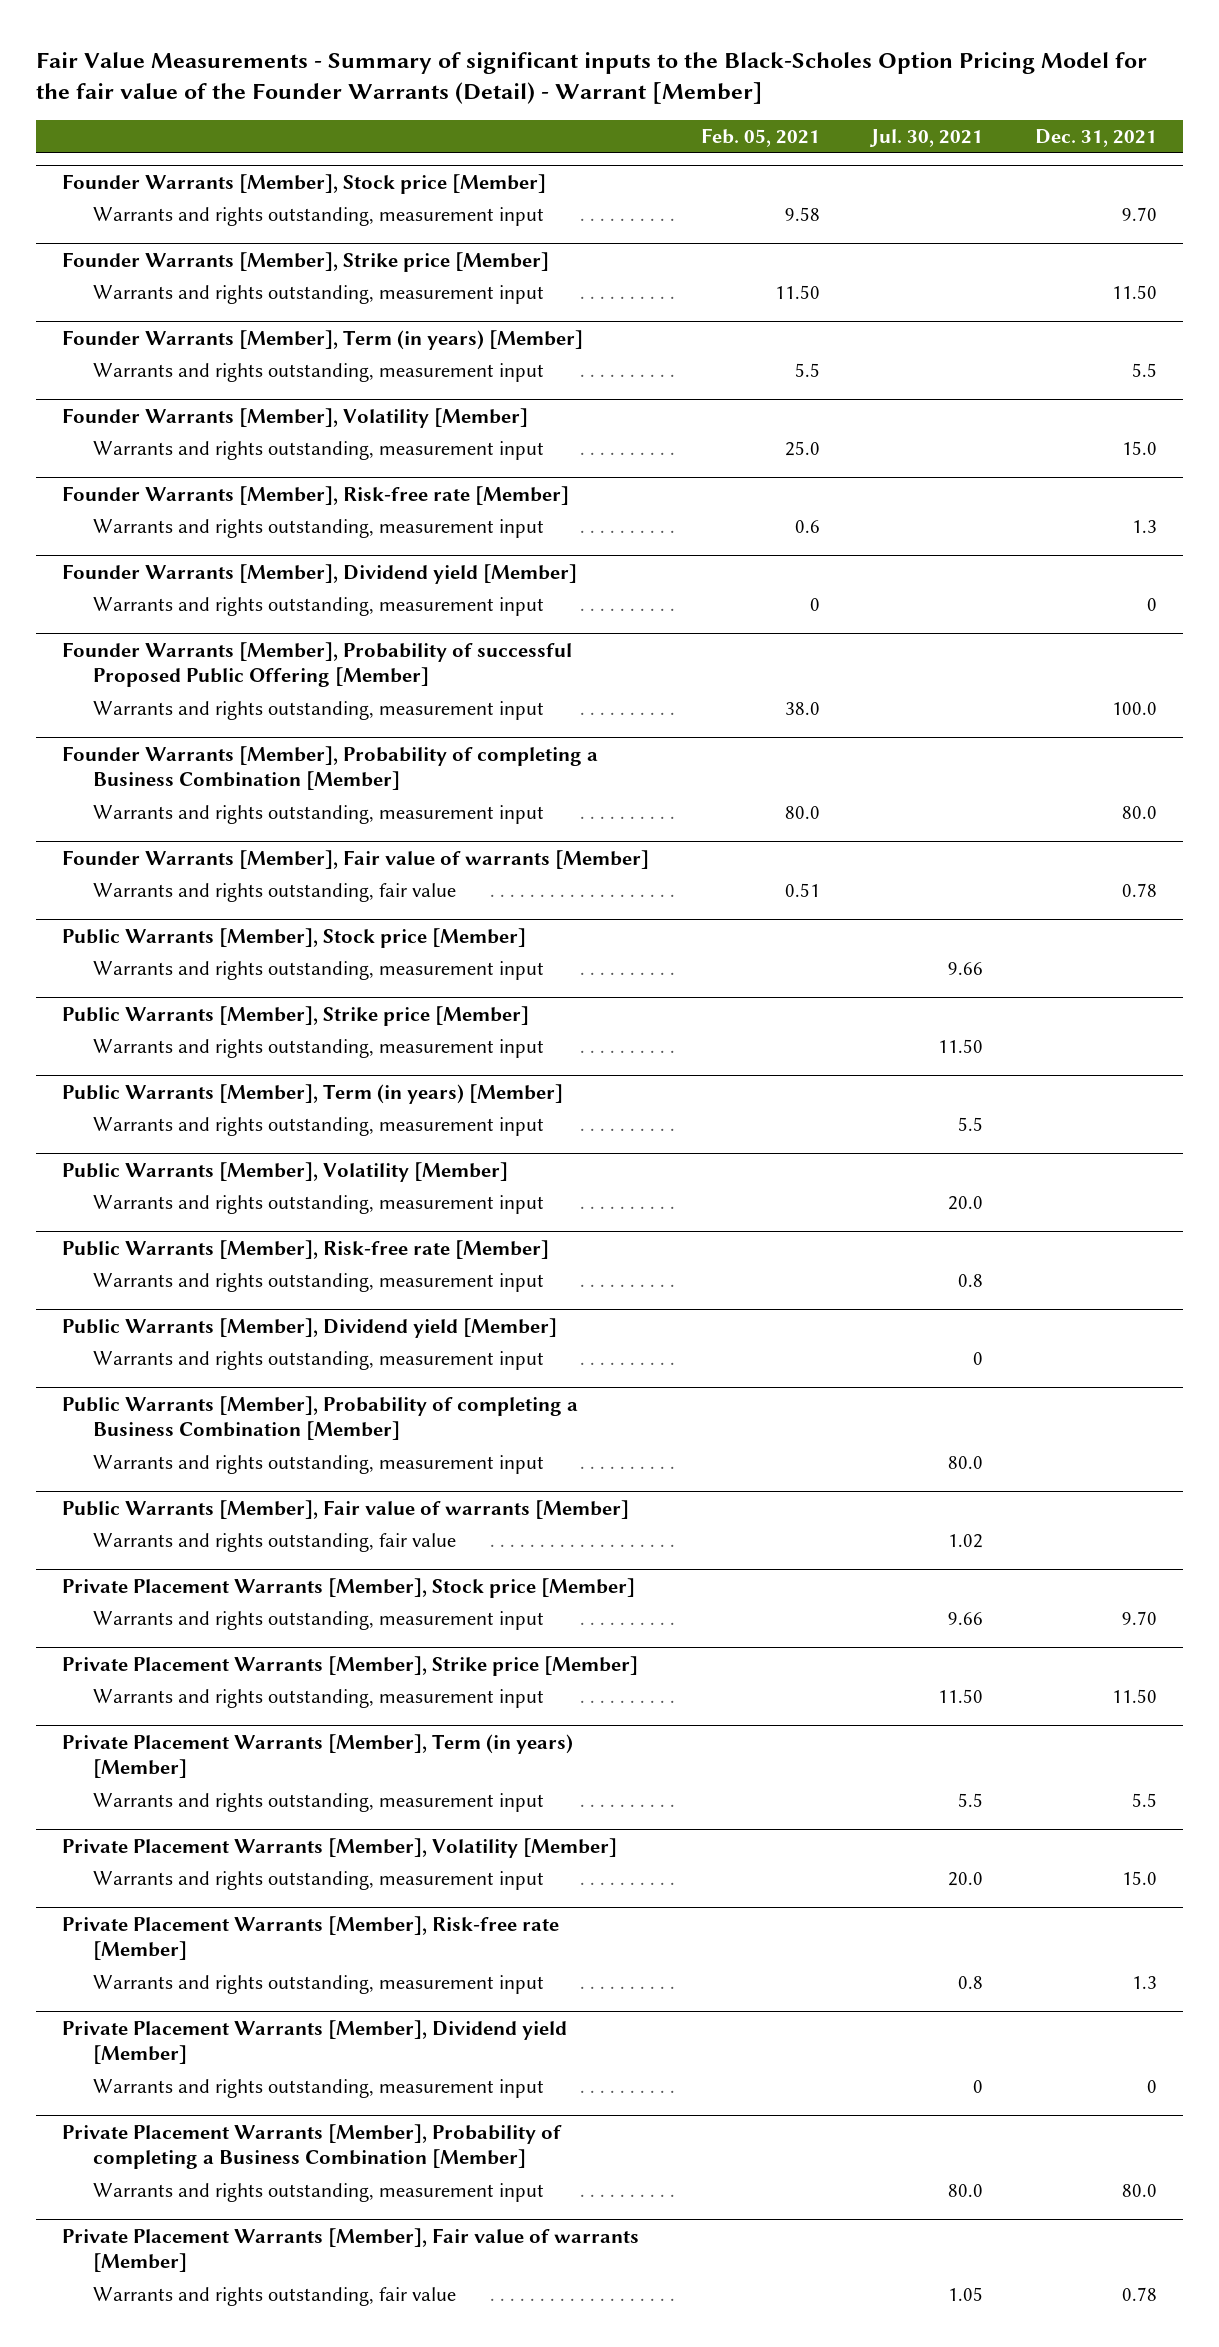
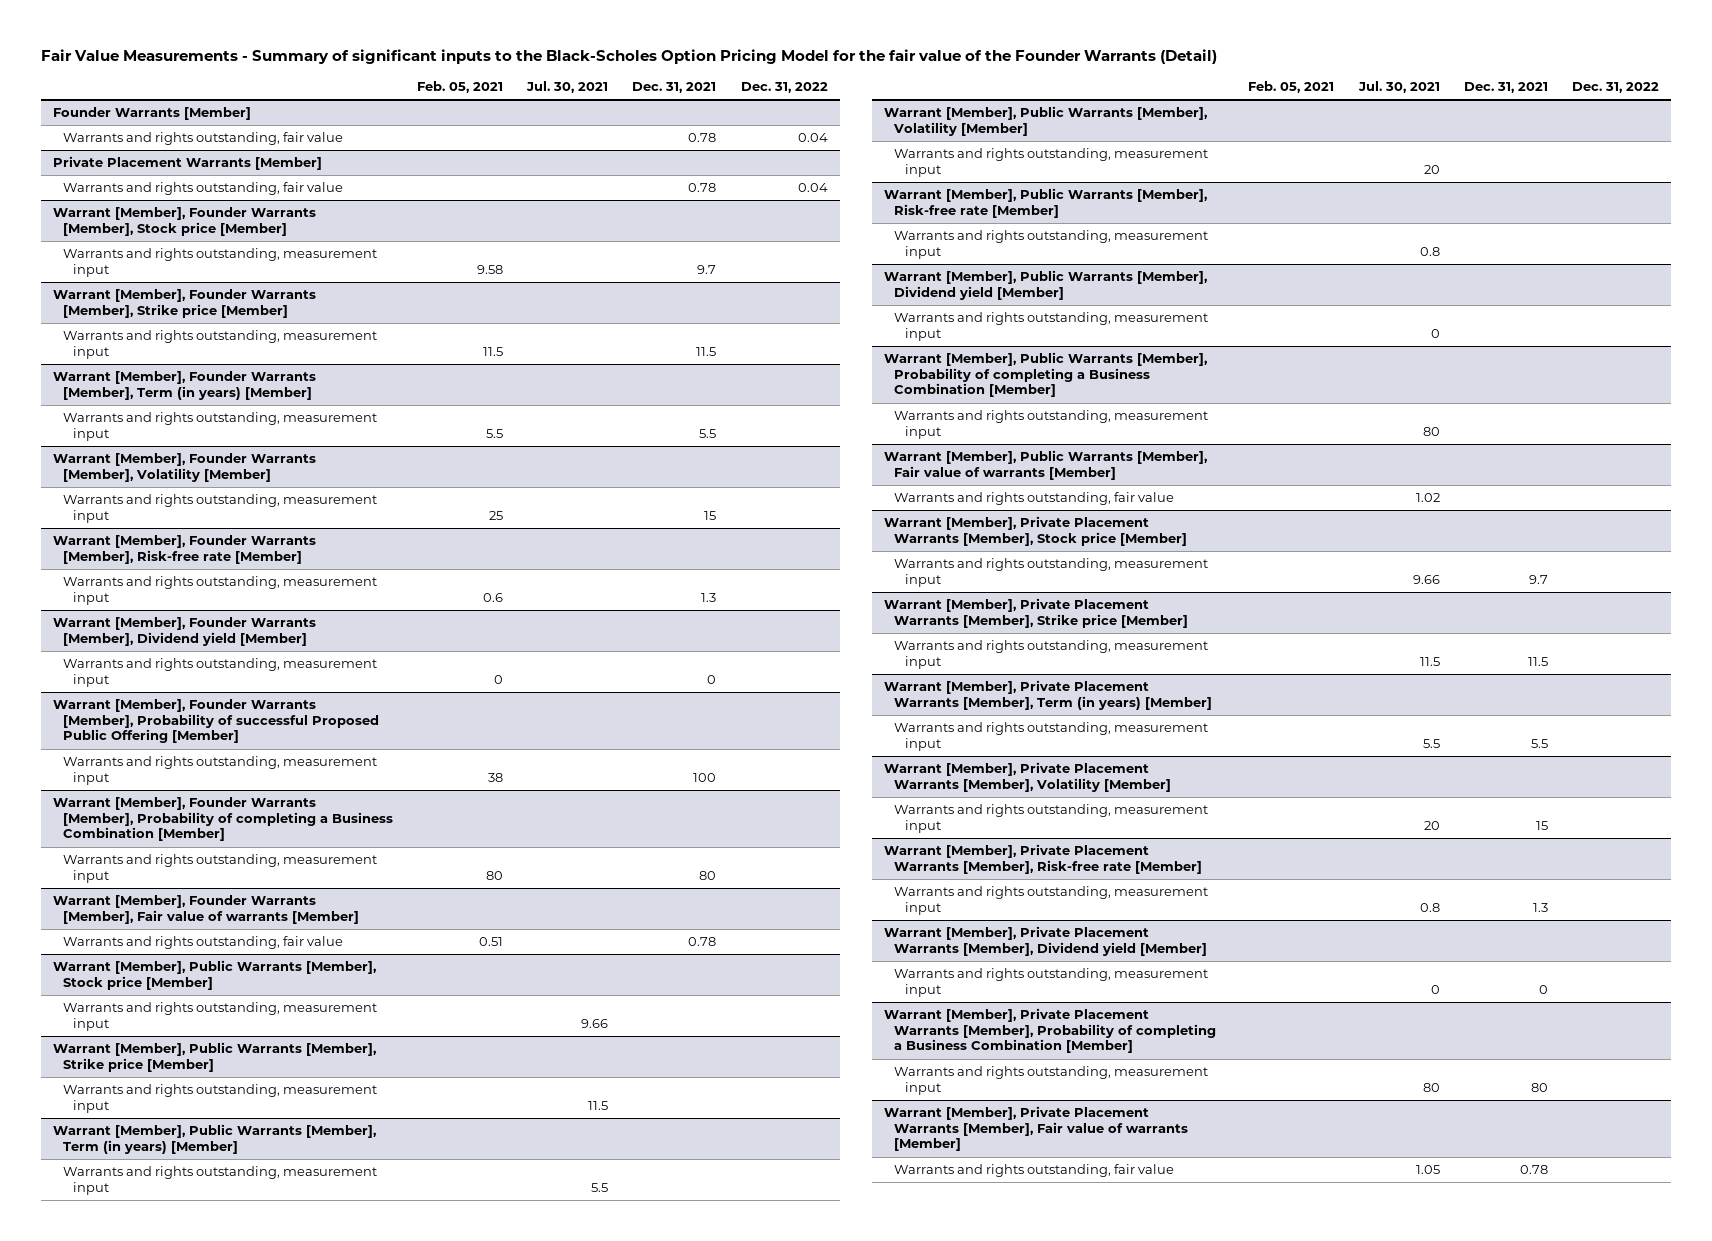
- Fair Value Measurements - Summary of significant inputs to the Black-Scholes Option Pricing Model for the fair value of the Founder Warrants (Detail) - Warrant [Member]
+ Fair Value Measurements - Summary of significant inputs to the Black-Scholes Option Pricing Model for the fair value of the Founder Warrants (Detail)
- | Feb. 05, 2021 | Jul. 30, 2021 | Dec. 31, 2021
+ | Feb. 05, 2021 | Jul. 30, 2021 | Dec. 31, 2021 | Dec. 31, 2022
- Founder Warrants [Member], Stock price [Member]
- Warrants and rights outstanding, measurement input | 9.58 | | 9.70
- Founder Warrants [Member], Strike price [Member]
- Warrants and rights outstanding, measurement input | 11.50 | | 11.50
- Founder Warrants [Member], Term (in years) [Member]
+ Founder Warrants [Member]
+ Warrants and rights outstanding, fair value | | | 0.78 | 0.04
+ Private Placement Warrants [Member]
+ Warrants and rights outstanding, fair value | | | 0.78 | 0.04
+ Warrant [Member], Founder Warrants [Member], Stock price [Member]
+ Warrants and rights outstanding, measurement input | 9.58 | | 9.7 |
+ Warrant [Member], Founder Warrants [Member], Strike price [Member]
+ Warrants and rights outstanding, measurement input | 11.5 | | 11.5 |
+ Warrant [Member], Founder Warrants [Member], Term (in years) [Member]
- Founder Warrants [Member], Volatility [Member]
- Warrants and rights outstanding, measurement input | 25.0 | | 15.0
- Founder Warrants [Member], Risk-free rate [Member]
+ Warrant [Member], Founder Warrants [Member], Volatility [Member]
+ Warrants and rights outstanding, measurement input | 25 | | 15 |
+ Warrant [Member], Founder Warrants [Member], Risk-free rate [Member]
- Founder Warrants [Member], Dividend yield [Member]
+ Warrant [Member], Founder Warrants [Member], Dividend yield [Member]
- Founder Warrants [Member], Probability of successful Proposed Public Offering [Member]
- Warrants and rights outstanding, measurement input | 38.0 | | 100.0
- Founder Warrants [Member], Probability of completing a Business Combination [Member]
- Warrants and rights outstanding, measurement input | 80.0 | | 80.0
- Founder Warrants [Member], Fair value of warrants [Member]
+ Warrant [Member], Founder Warrants [Member], Probability of successful Proposed Public Offering [Member]
+ Warrants and rights outstanding, measurement input | 38 | | 100 |
+ Warrant [Member], Founder Warrants [Member], Probability of completing a Business Combination [Member]
+ Warrants and rights outstanding, measurement input | 80 | | 80 |
+ Warrant [Member], Founder Warrants [Member], Fair value of warrants [Member]
- Public Warrants [Member], Stock price [Member]
+ Warrant [Member], Public Warrants [Member], Stock price [Member]
- Public Warrants [Member], Strike price [Member]
- Warrants and rights outstanding, measurement input | | 11.50 |
- Public Warrants [Member], Term (in years) [Member]
+ Warrant [Member], Public Warrants [Member], Strike price [Member]
+ Warrants and rights outstanding, measurement input | | 11.5 | |
+ Warrant [Member], Public Warrants [Member], Term (in years) [Member]
- Public Warrants [Member], Volatility [Member]
- Warrants and rights outstanding, measurement input | | 20.0 |
- Public Warrants [Member], Risk-free rate [Member]
+ Warrant [Member], Public Warrants [Member], Volatility [Member]
+ Warrants and rights outstanding, measurement input | | 20 | |
+ Warrant [Member], Public Warrants [Member], Risk-free rate [Member]
- Public Warrants [Member], Dividend yield [Member]
+ Warrant [Member], Public Warrants [Member], Dividend yield [Member]
- Public Warrants [Member], Probability of completing a Business Combination [Member]
- Warrants and rights outstanding, measurement input | | 80.0 |
- Public Warrants [Member], Fair value of warrants [Member]
+ Warrant [Member], Public Warrants [Member], Probability of completing a Business Combination [Member]
+ Warrants and rights outstanding, measurement input | | 80 | |
+ Warrant [Member], Public Warrants [Member], Fair value of warrants [Member]
- Private Placement Warrants [Member], Stock price [Member]
- Warrants and rights outstanding, measurement input | | 9.66 | 9.70
- Private Placement Warrants [Member], Strike price [Member]
- Warrants and rights outstanding, measurement input | | 11.50 | 11.50
- Private Placement Warrants [Member], Term (in years) [Member]
+ Warrant [Member], Private Placement Warrants [Member], Stock price [Member]
+ Warrants and rights outstanding, measurement input | | 9.66 | 9.7 |
+ Warrant [Member], Private Placement Warrants [Member], Strike price [Member]
+ Warrants and rights outstanding, measurement input | | 11.5 | 11.5 |
+ Warrant [Member], Private Placement Warrants [Member], Term (in years) [Member]
- Private Placement Warrants [Member], Volatility [Member]
- Warrants and rights outstanding, measurement input | | 20.0 | 15.0
- Private Placement Warrants [Member], Risk-free rate [Member]
+ Warrant [Member], Private Placement Warrants [Member], Volatility [Member]
+ Warrants and rights outstanding, measurement input | | 20 | 15 |
+ Warrant [Member], Private Placement Warrants [Member], Risk-free rate [Member]
- Private Placement Warrants [Member], Dividend yield [Member]
+ Warrant [Member], Private Placement Warrants [Member], Dividend yield [Member]
- Private Placement Warrants [Member], Probability of completing a Business Combination [Member]
- Warrants and rights outstanding, measurement input | | 80.0 | 80.0
- Private Placement Warrants [Member], Fair value of warrants [Member]
+ Warrant [Member], Private Placement Warrants [Member], Probability of completing a Business Combination [Member]
+ Warrants and rights outstanding, measurement input | | 80 | 80 |
+ Warrant [Member], Private Placement Warrants [Member], Fair value of warrants [Member]

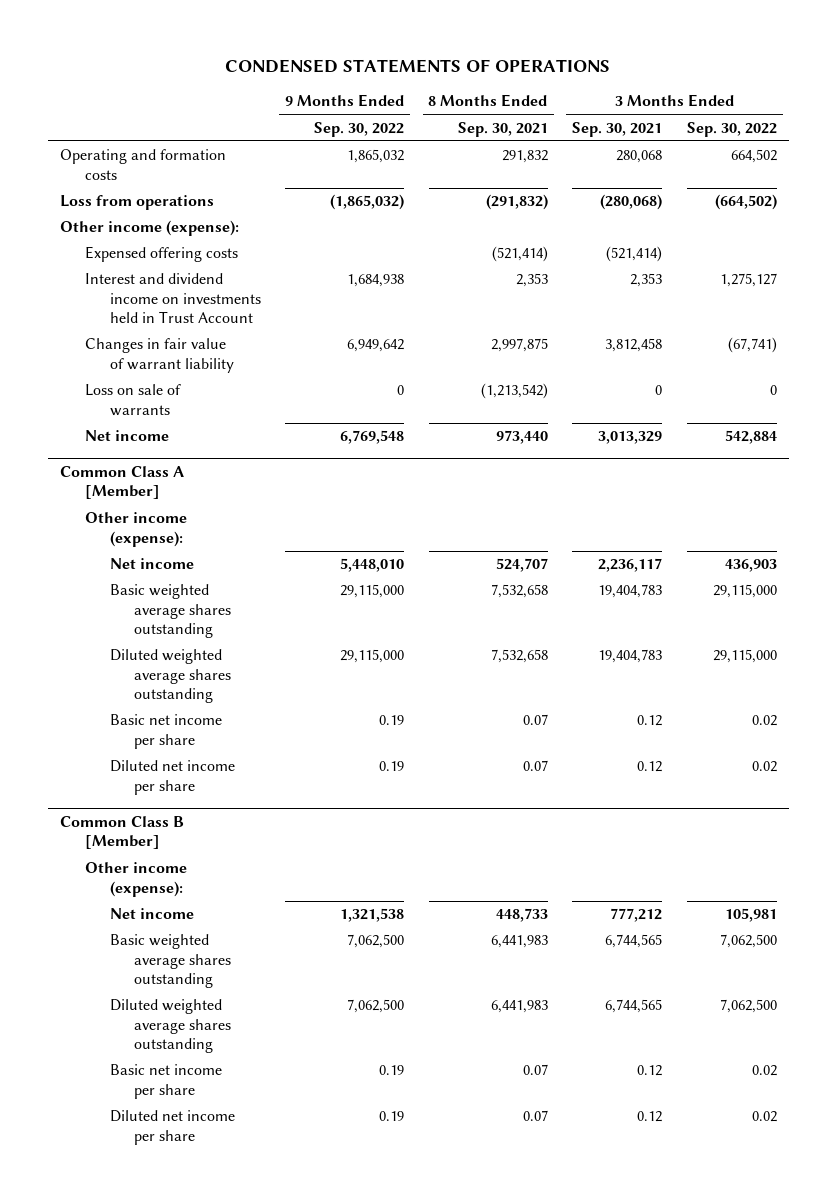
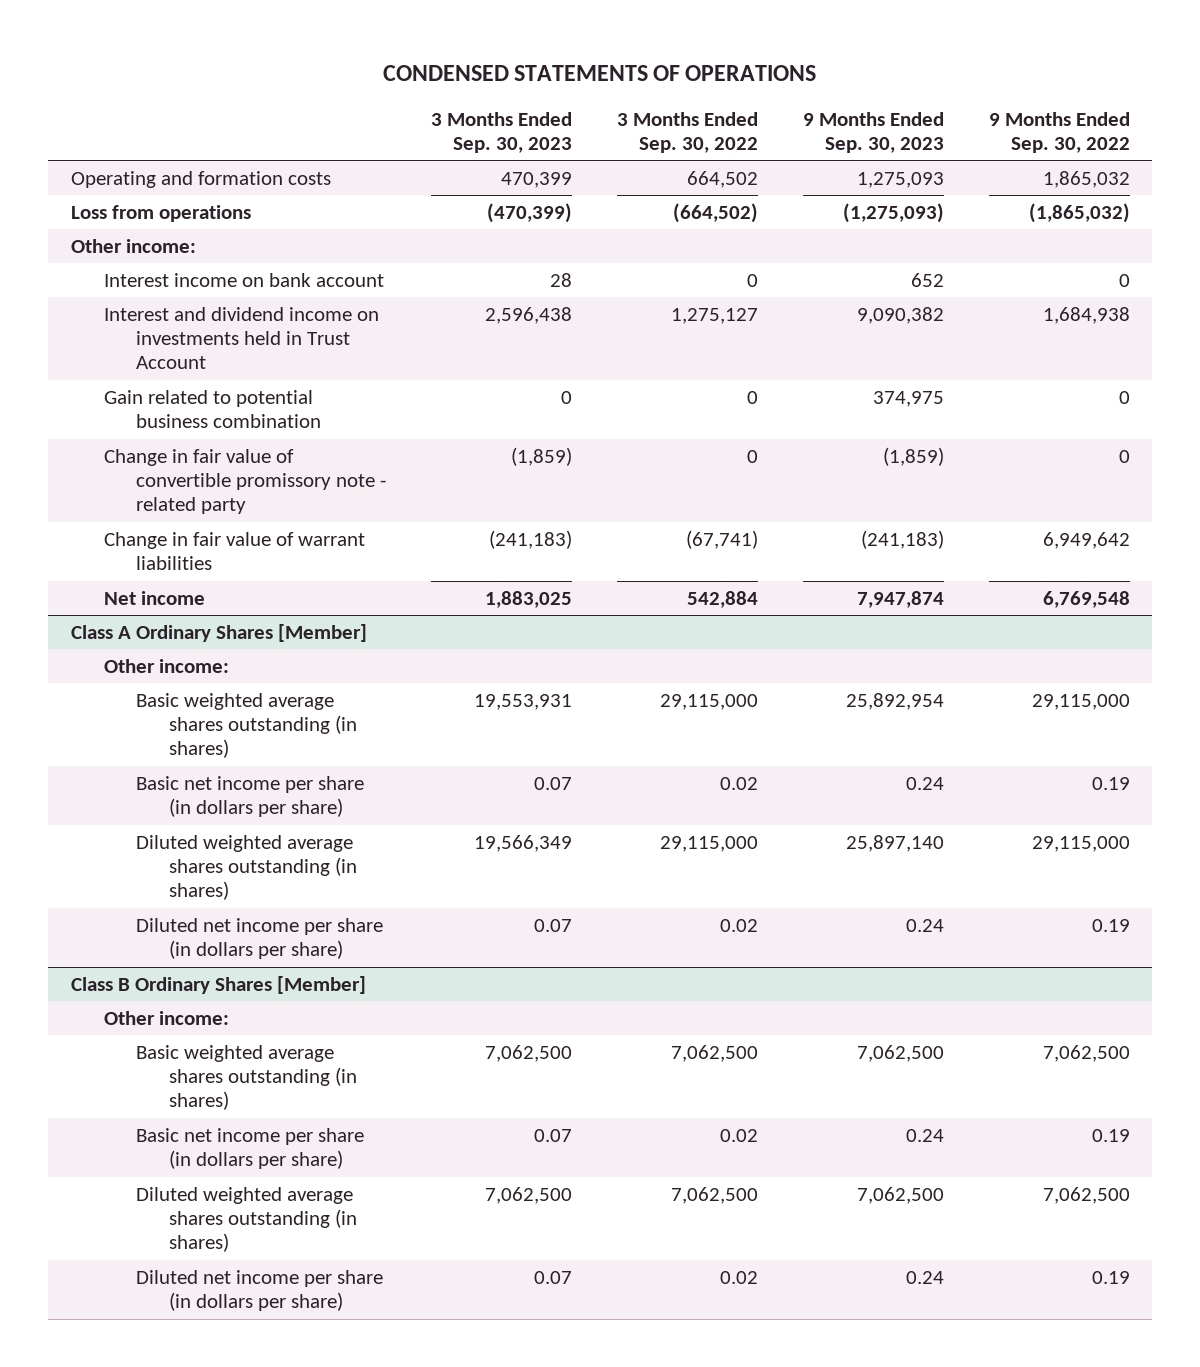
- | 9 Months Ended Sep. 30, 2022 | 8 Months Ended Sep. 30, 2021 | 3 Months Ended Sep. 30, 2021 | 3 Months Ended Sep. 30, 2022
+ | 3 Months Ended Sep. 30, 2023 | 3 Months Ended Sep. 30, 2022 | 9 Months Ended Sep. 30, 2023 | 9 Months Ended Sep. 30, 2022
- Other income (expense):
- Expensed offering costs | | (521,414) | (521,414) |
+ Other income:
+ Interest income on bank account | 28 | 0 | 652 | 0
- Changes in fair value of warrant liability | 6,949,642 | 2,997,875 | 3,812,458 | (67,741)
- Loss on sale of warrants | 0 | (1,213,542) | 0 | 0
+ Gain related to potential business combination | 0 | 0 | 374,975 | 0
+ Change in fair value of convertible promissory note - related party | (1,859) | 0 | (1,859) | 0
+ Change in fair value of warrant liabilities | (241,183) | (67,741) | (241,183) | 6,949,642
- Common Class A [Member]
- Other income (expense):
- Net income | 5,448,010 | 524,707 | 2,236,117 | 436,903
- Basic weighted average shares outstanding | 29,115,000 | 7,532,658 | 19,404,783 | 29,115,000
- Diluted weighted average shares outstanding | 29,115,000 | 7,532,658 | 19,404,783 | 29,115,000
- Basic net income per share | 0.19 | 0.07 | 0.12 | 0.02
- Diluted net income per share | 0.19 | 0.07 | 0.12 | 0.02
- Common Class B [Member]
- Other income (expense):
- Net income | 1,321,538 | 448,733 | 777,212 | 105,981
- Basic weighted average shares outstanding | 7,062,500 | 6,441,983 | 6,744,565 | 7,062,500
- Diluted weighted average shares outstanding | 7,062,500 | 6,441,983 | 6,744,565 | 7,062,500
- Basic net income per share | 0.19 | 0.07 | 0.12 | 0.02
- Diluted net income per share | 0.19 | 0.07 | 0.12 | 0.02
+ Class A Ordinary Shares [Member]
+ Other income:
+ Basic weighted average shares outstanding (in shares) | 19,553,931 | 29,115,000 | 25,892,954 | 29,115,000
+ Basic net income per share (in dollars per share) | 0.07 | 0.02 | 0.24 | 0.19
+ Diluted weighted average shares outstanding (in shares) | 19,566,349 | 29,115,000 | 25,897,140 | 29,115,000
+ Diluted net income per share (in dollars per share) | 0.07 | 0.02 | 0.24 | 0.19
+ Class B Ordinary Shares [Member]
+ Other income:
+ Basic weighted average shares outstanding (in shares) | 7,062,500 | 7,062,500 | 7,062,500 | 7,062,500
+ Basic net income per share (in dollars per share) | 0.07 | 0.02 | 0.24 | 0.19
+ Diluted weighted average shares outstanding (in shares) | 7,062,500 | 7,062,500 | 7,062,500 | 7,062,500
+ Diluted net income per share (in dollars per share) | 0.07 | 0.02 | 0.24 | 0.19

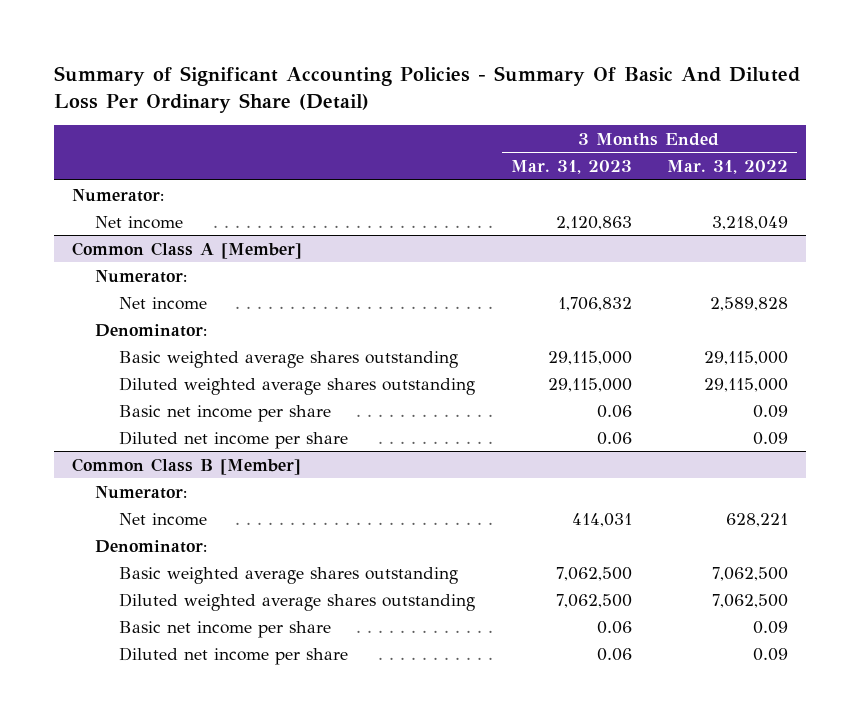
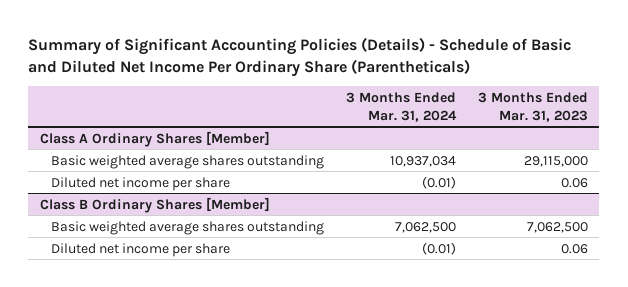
- Summary of Significant Accounting Policies - Summary Of Basic And Diluted Loss Per Ordinary Share (Detail)
+ Summary of Significant Accounting Policies (Details) - Schedule of Basic and Diluted Net Income Per Ordinary Share (Parentheticals)
- | 3 Months Ended Mar. 31, 2023 | 3 Months Ended Mar. 31, 2022
+ | 3 Months Ended Mar. 31, 2024 | 3 Months Ended Mar. 31, 2023
- Numerator:
- Net income | 2,120,863 | 3,218,049
- Common Class A [Member]
- Numerator:
- Net income | 1,706,832 | 2,589,828
- Denominator:
+ Class A Ordinary Shares [Member]
- Diluted weighted average shares outstanding | 29,115,000 | 29,115,000
- Basic net income per share | 0.06 | 0.09
- Common Class B [Member]
- Numerator:
- Net income | 414,031 | 628,221
- Denominator:
+ Class B Ordinary Shares [Member]
- Diluted weighted average shares outstanding | 7,062,500 | 7,062,500
- Basic net income per share | 0.06 | 0.09

